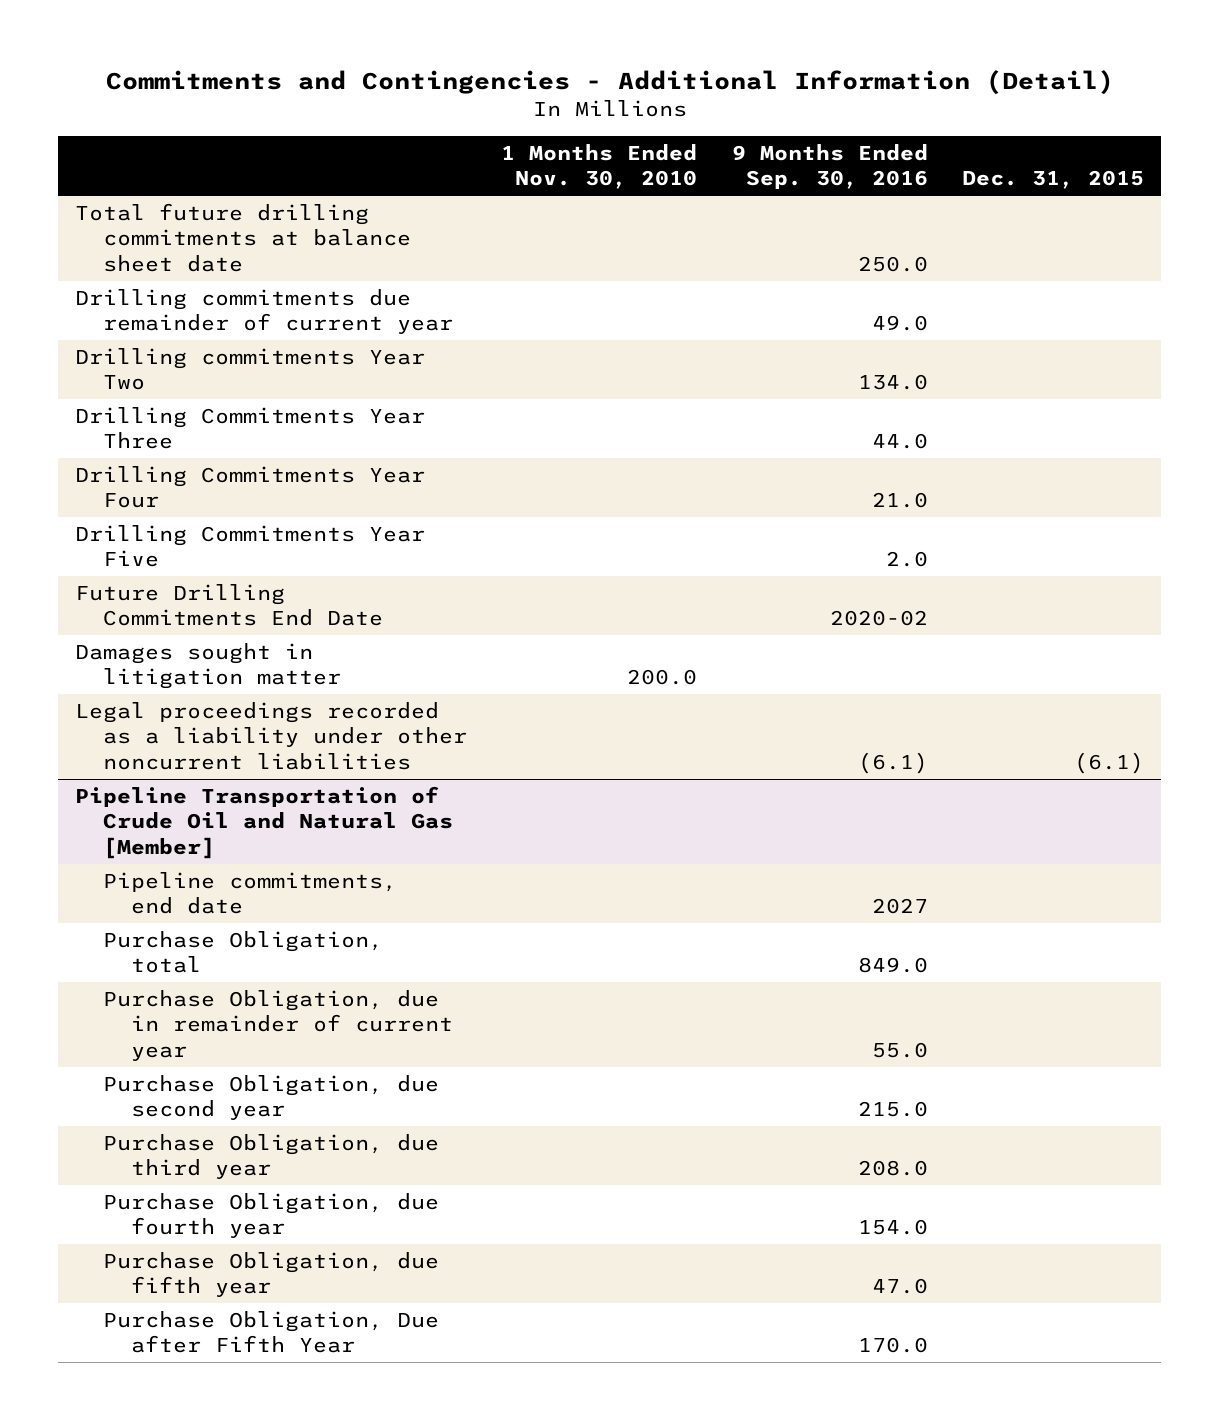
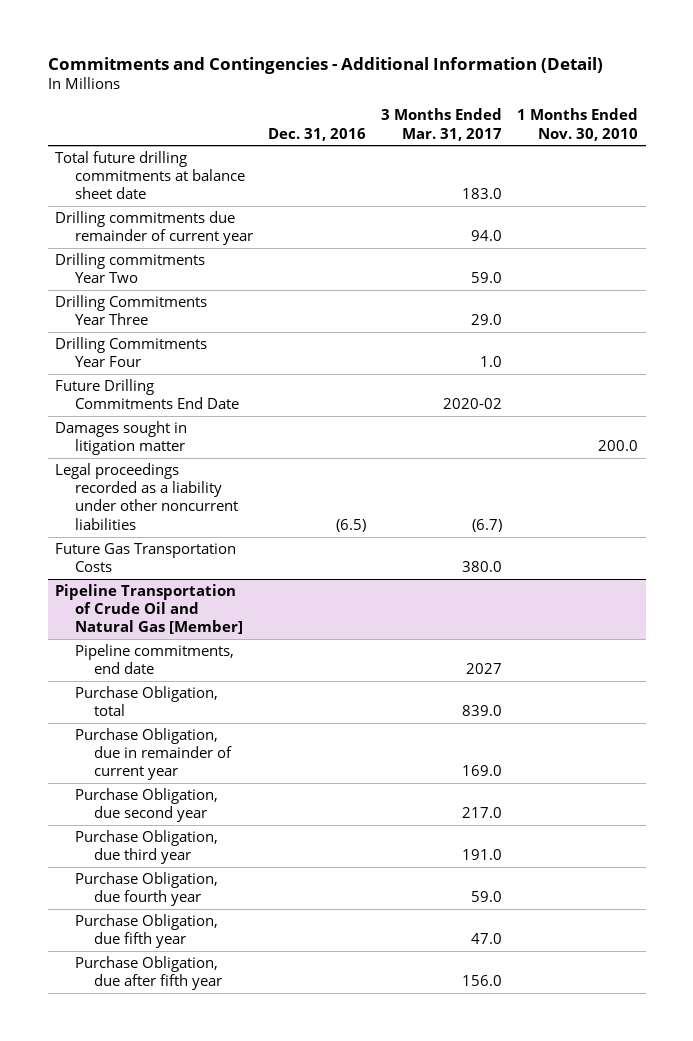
- | 1 Months Ended Nov. 30, 2010 | 9 Months Ended Sep. 30, 2016 | Dec. 31, 2015
+ | Dec. 31, 2016 | 3 Months Ended Mar. 31, 2017 | 1 Months Ended Nov. 30, 2010
- Drilling Commitments Year Five | | 2.0 |
+ Future Gas Transportation Costs | | 380.0 |
@ Pipeline Transportation of Crude Oil and Natural Gas [Member]
- Purchase Obligation, Due after Fifth Year | | 170.0 |
+ Purchase Obligation, due after fifth year | | 156.0 |

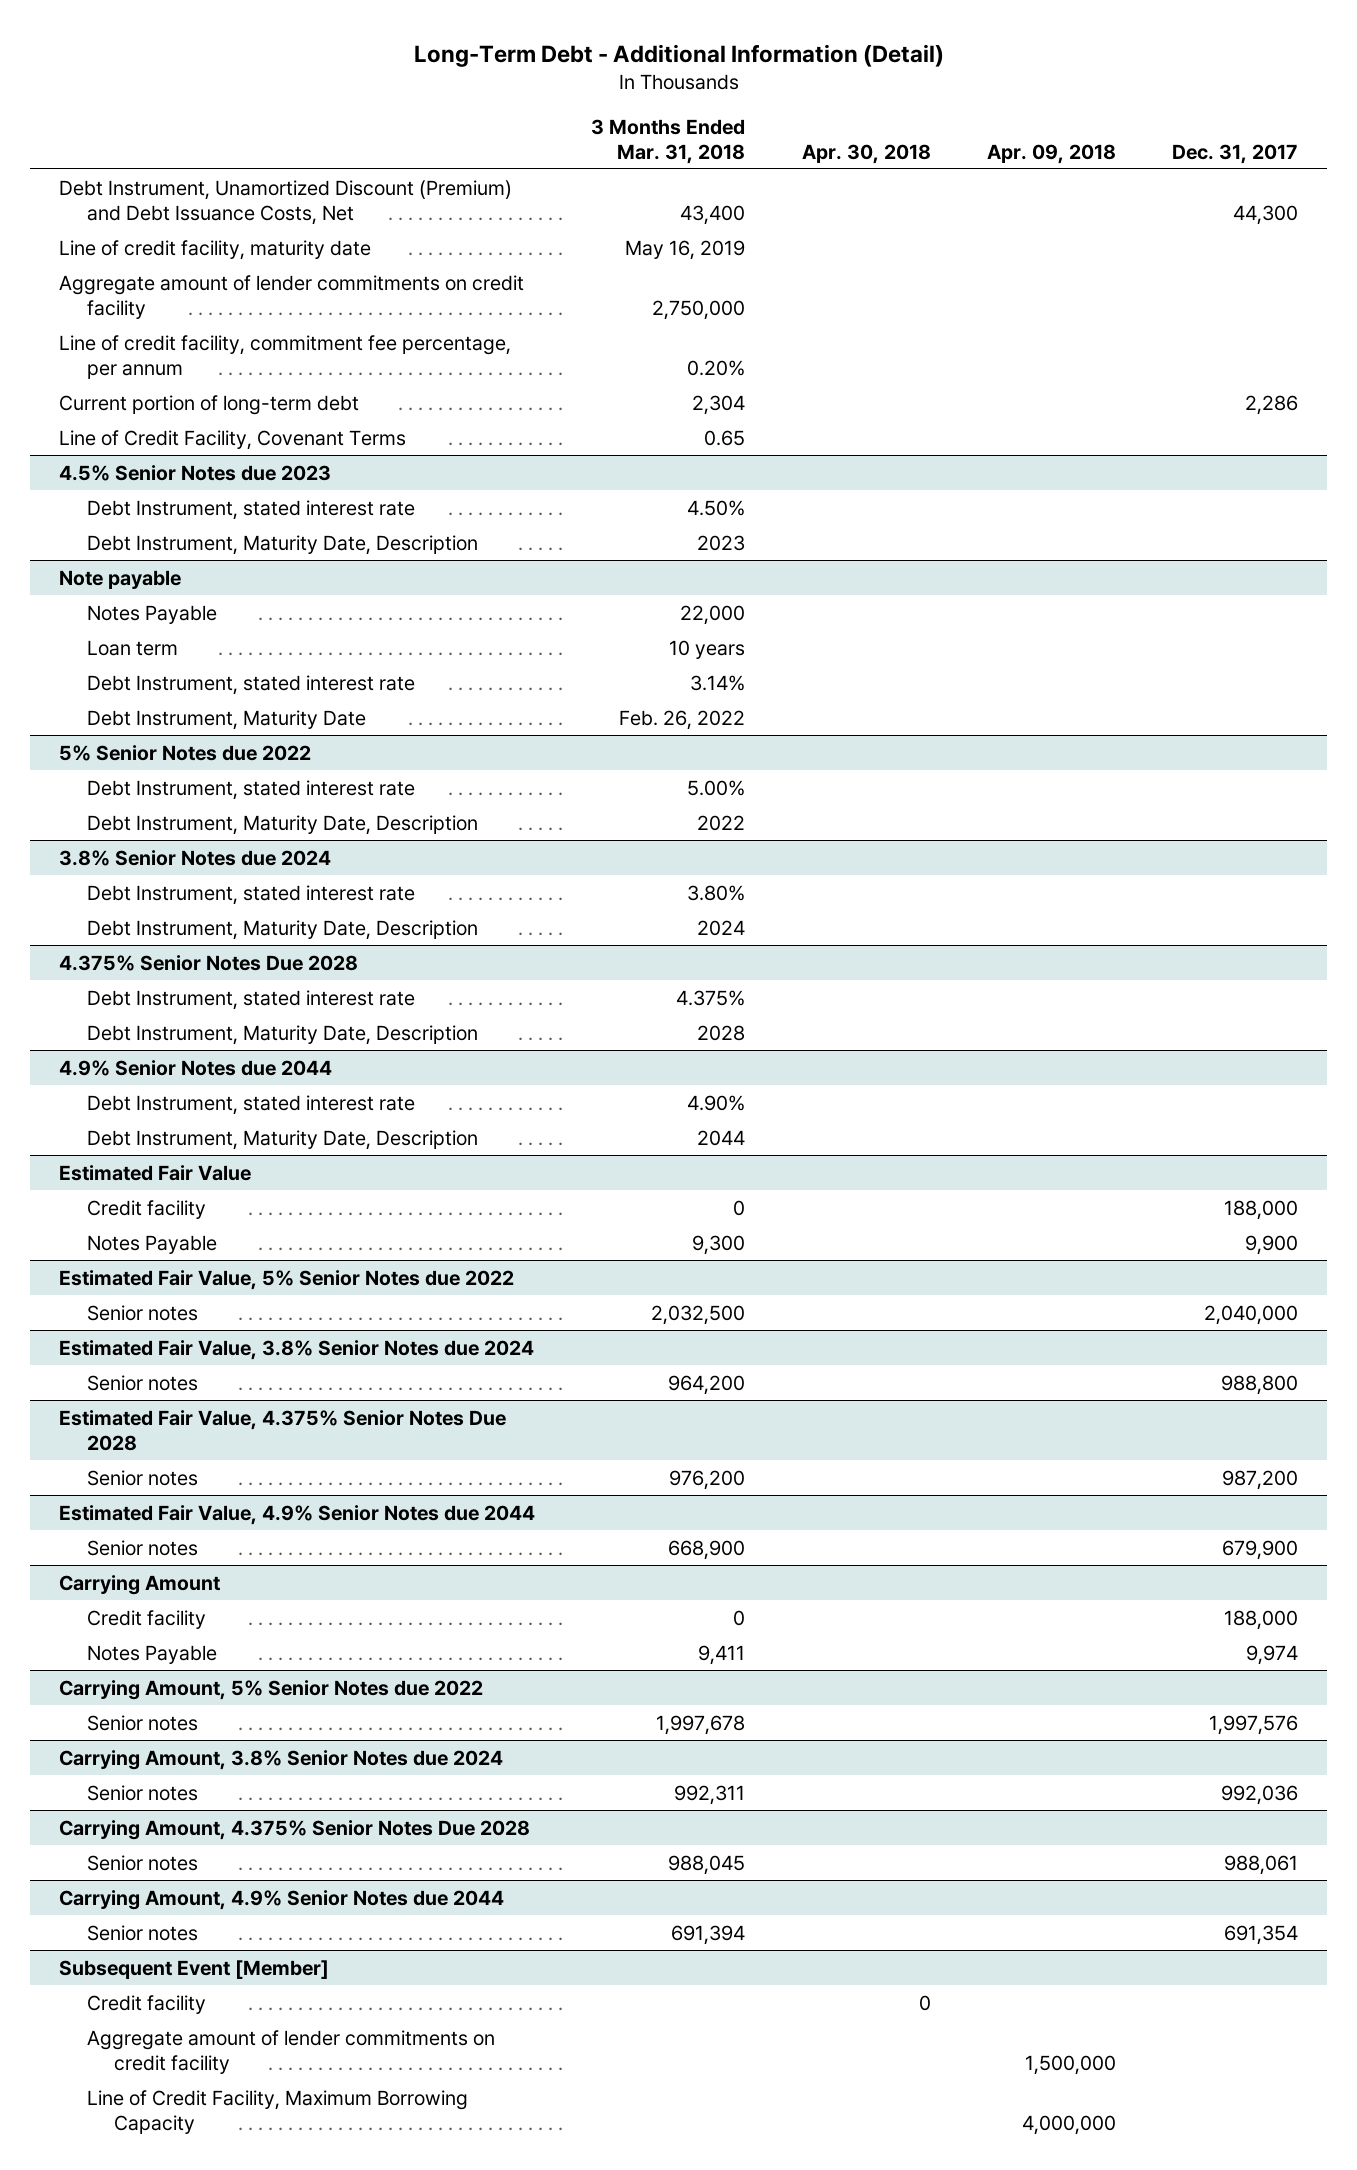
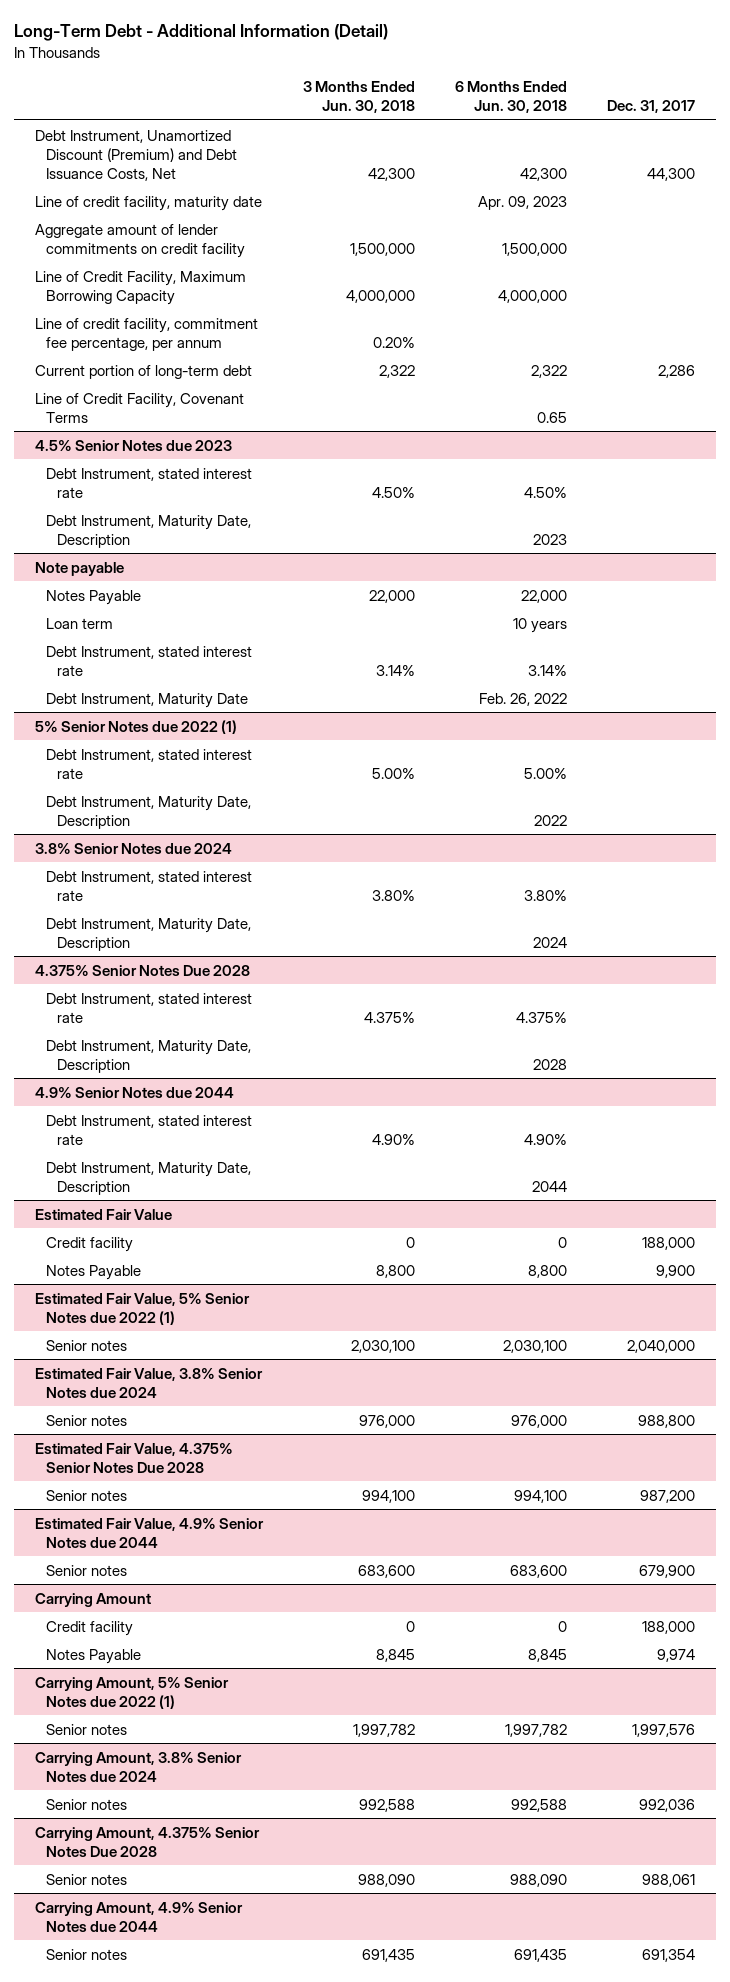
- | 3 Months Ended Mar. 31, 2018 | Apr. 30, 2018 | Apr. 09, 2018 | Dec. 31, 2017
+ | 3 Months Ended Jun. 30, 2018 | 6 Months Ended Jun. 30, 2018 | Dec. 31, 2017
+ Line of Credit Facility, Maximum Borrowing Capacity | 4,000,000 | 4,000,000 |
- 5% Senior Notes due 2022
+ 5% Senior Notes due 2022 (1)
- Estimated Fair Value, 5% Senior Notes due 2022
+ Estimated Fair Value, 5% Senior Notes due 2022 (1)
- Carrying Amount, 5% Senior Notes due 2022
+ Carrying Amount, 5% Senior Notes due 2022 (1)
- Subsequent Event [Member]
- Credit facility | | 0 | |
- Aggregate amount of lender commitments on credit facility | | | 1,500,000 |
- Line of Credit Facility, Maximum Borrowing Capacity | | | 4,000,000 |

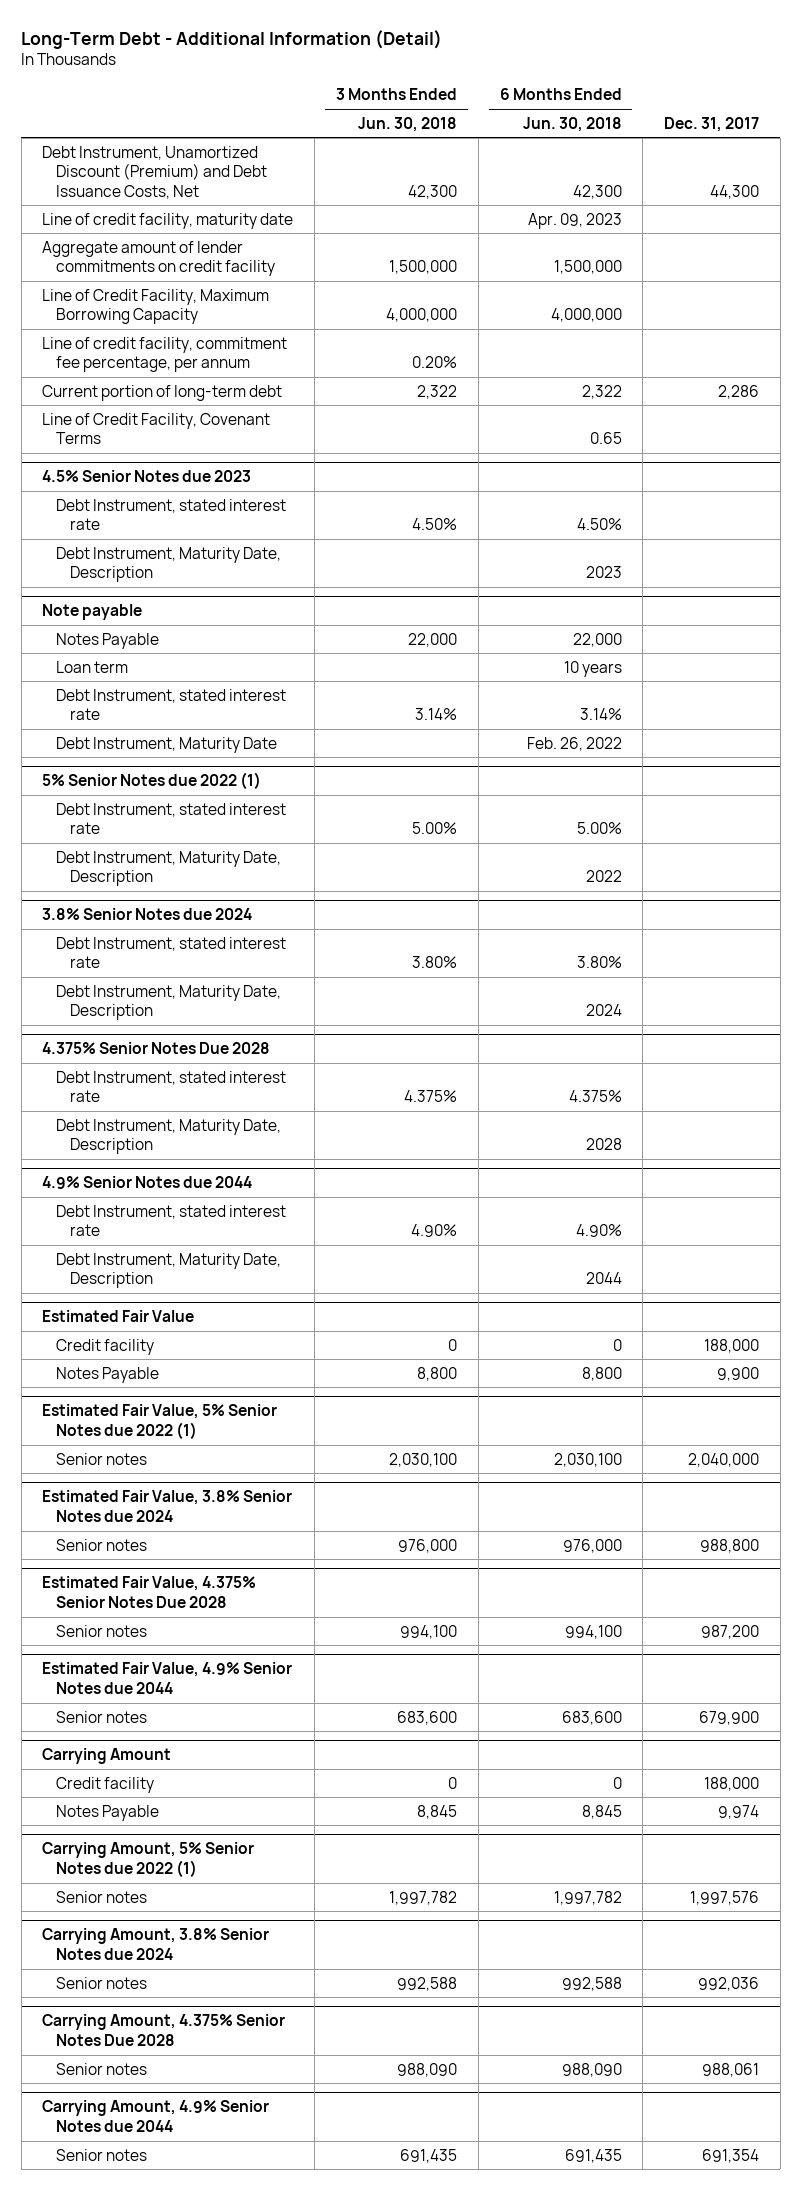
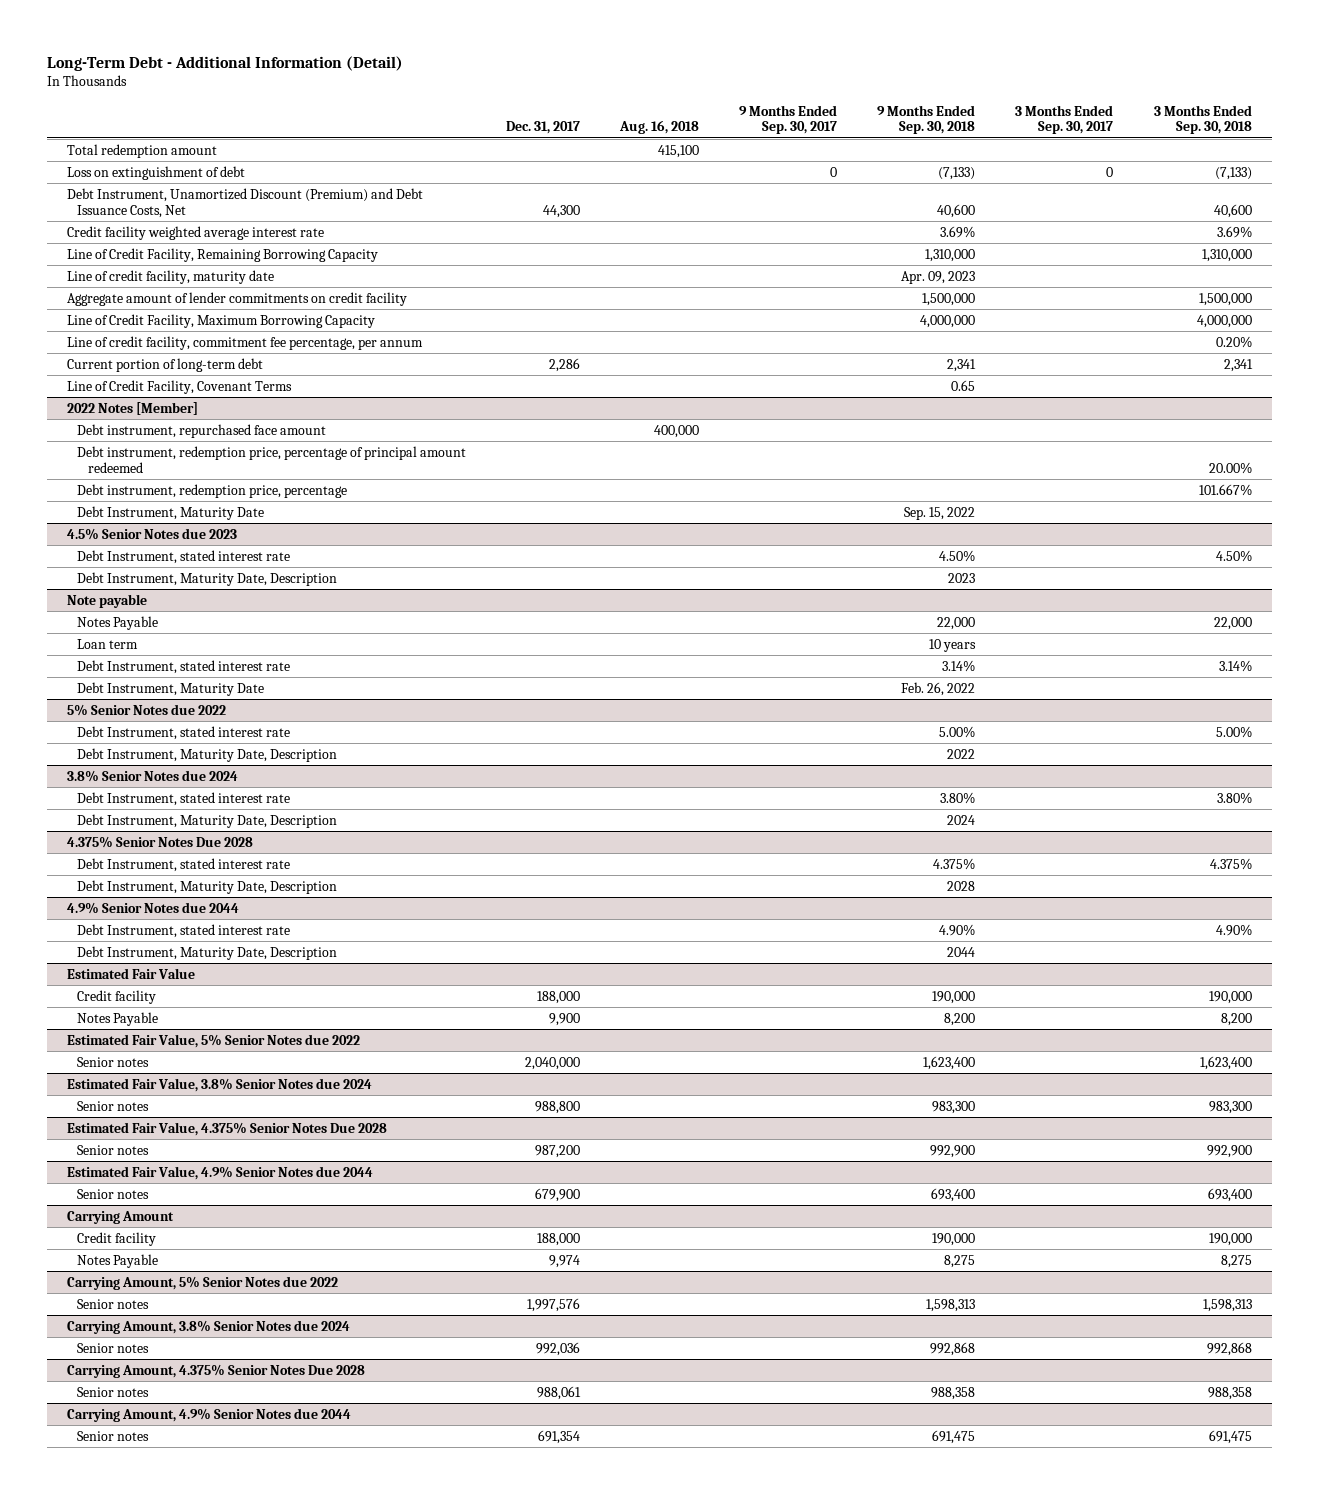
- | 3 Months Ended Jun. 30, 2018 | 6 Months Ended Jun. 30, 2018 | Dec. 31, 2017
+ | Dec. 31, 2017 | Aug. 16, 2018 | 9 Months Ended Sep. 30, 2017 | 9 Months Ended Sep. 30, 2018 | 3 Months Ended Sep. 30, 2017 | 3 Months Ended Sep. 30, 2018
+ Total redemption amount | | 415,100 | | | |
+ Loss on extinguishment of debt | | | 0 | (7,133) | 0 | (7,133)
+ Credit facility weighted average interest rate | | | | 3.69% | | 3.69%
+ Line of Credit Facility, Remaining Borrowing Capacity | | | | 1,310,000 | | 1,310,000
+ 2022 Notes [Member]
+ Debt instrument, repurchased face amount | | 400,000 | | | |
+ Debt instrument, redemption price, percentage of principal amount redeemed | | | | | | 20.00%
+ Debt instrument, redemption price, percentage | | | | | | 101.667%
+ Debt Instrument, Maturity Date | | | | Sep. 15, 2022 | |
- 5% Senior Notes due 2022 (1)
+ 5% Senior Notes due 2022
- Estimated Fair Value, 5% Senior Notes due 2022 (1)
+ Estimated Fair Value, 5% Senior Notes due 2022
- Carrying Amount, 5% Senior Notes due 2022 (1)
+ Carrying Amount, 5% Senior Notes due 2022

